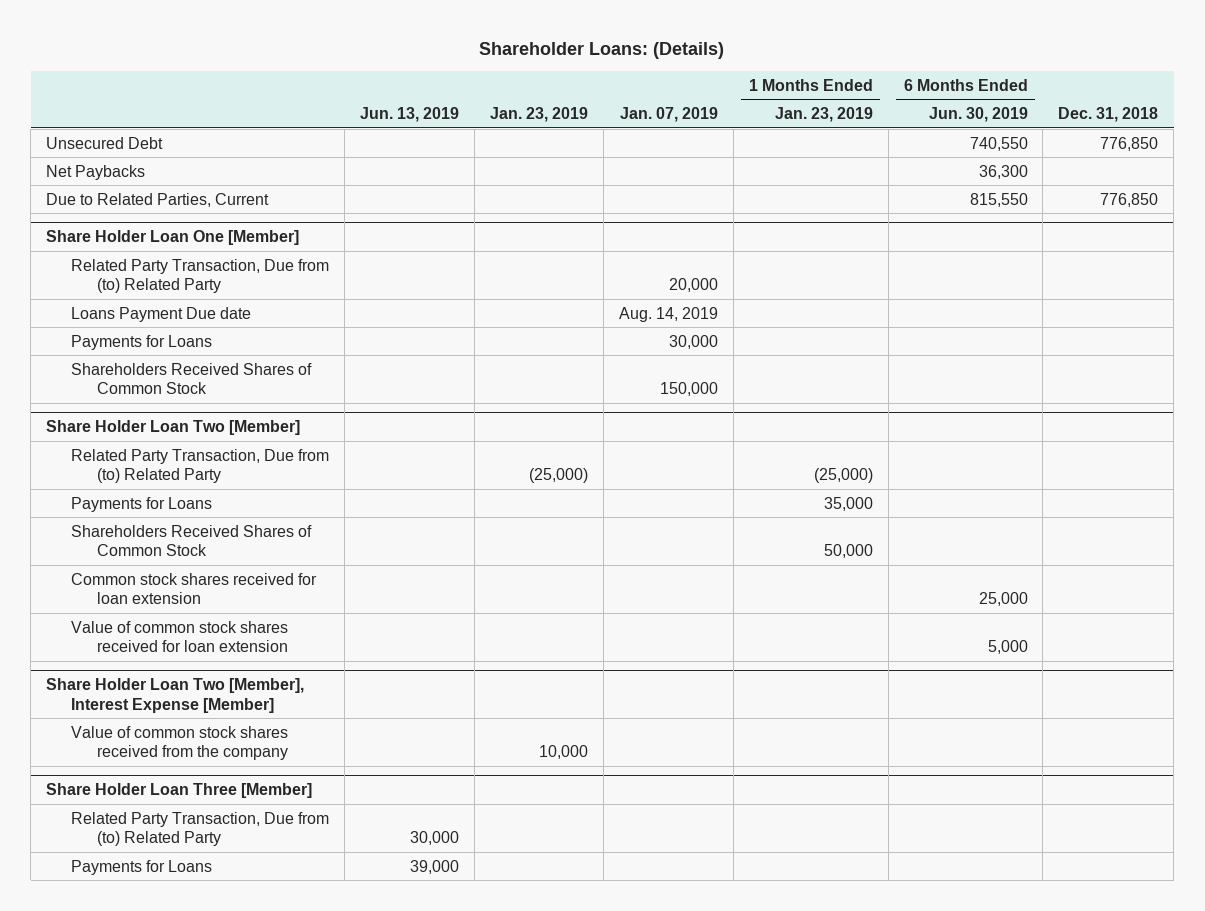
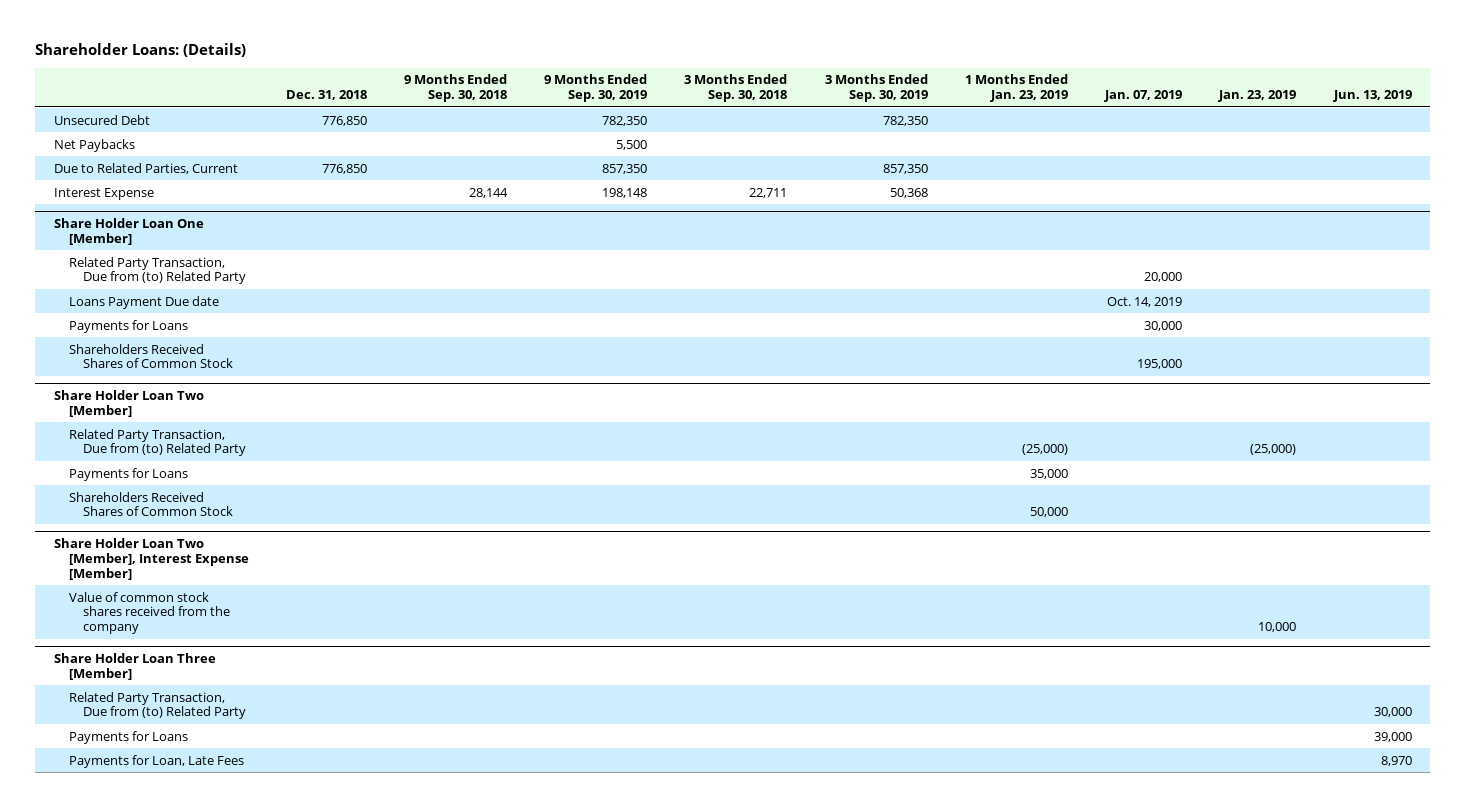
- | Jun. 13, 2019 | Jan. 23, 2019 | Jan. 07, 2019 | 1 Months Ended Jan. 23, 2019 | 6 Months Ended Jun. 30, 2019 | Dec. 31, 2018
+ | Dec. 31, 2018 | 9 Months Ended Sep. 30, 2018 | 9 Months Ended Sep. 30, 2019 | 3 Months Ended Sep. 30, 2018 | 3 Months Ended Sep. 30, 2019 | 1 Months Ended Jan. 23, 2019 | Jan. 07, 2019 | Jan. 23, 2019 | Jun. 13, 2019
+ Interest Expense | | 28,144 | 198,148 | 22,711 | 50,368 | | | |
@ Share Holder Loan One [Member]
- Loans Payment Due date | | | Aug. 14, 2019 | | |
+ Loans Payment Due date | | | | | | | Oct. 14, 2019 | |
- Shareholders Received Shares of Common Stock | | | 150,000 | | |
+ Shareholders Received Shares of Common Stock | | | | | | | 195,000 | |
@ Share Holder Loan Two [Member]
- Common stock shares received for loan extension | | | | | 25,000 |
- Value of common stock shares received for loan extension | | | | | 5,000 |
@ Share Holder Loan Three [Member]
+ Payments for Loan, Late Fees | | | | | | | | | 8,970

